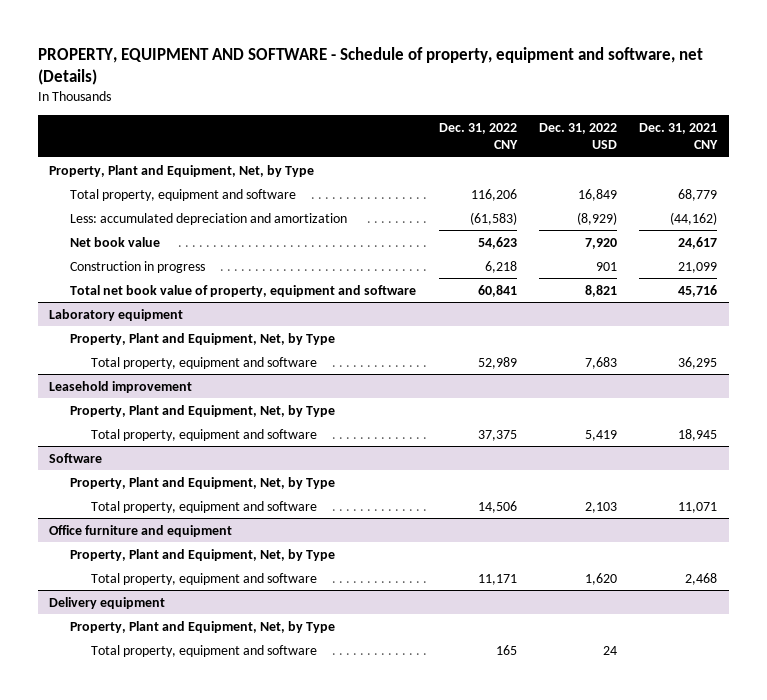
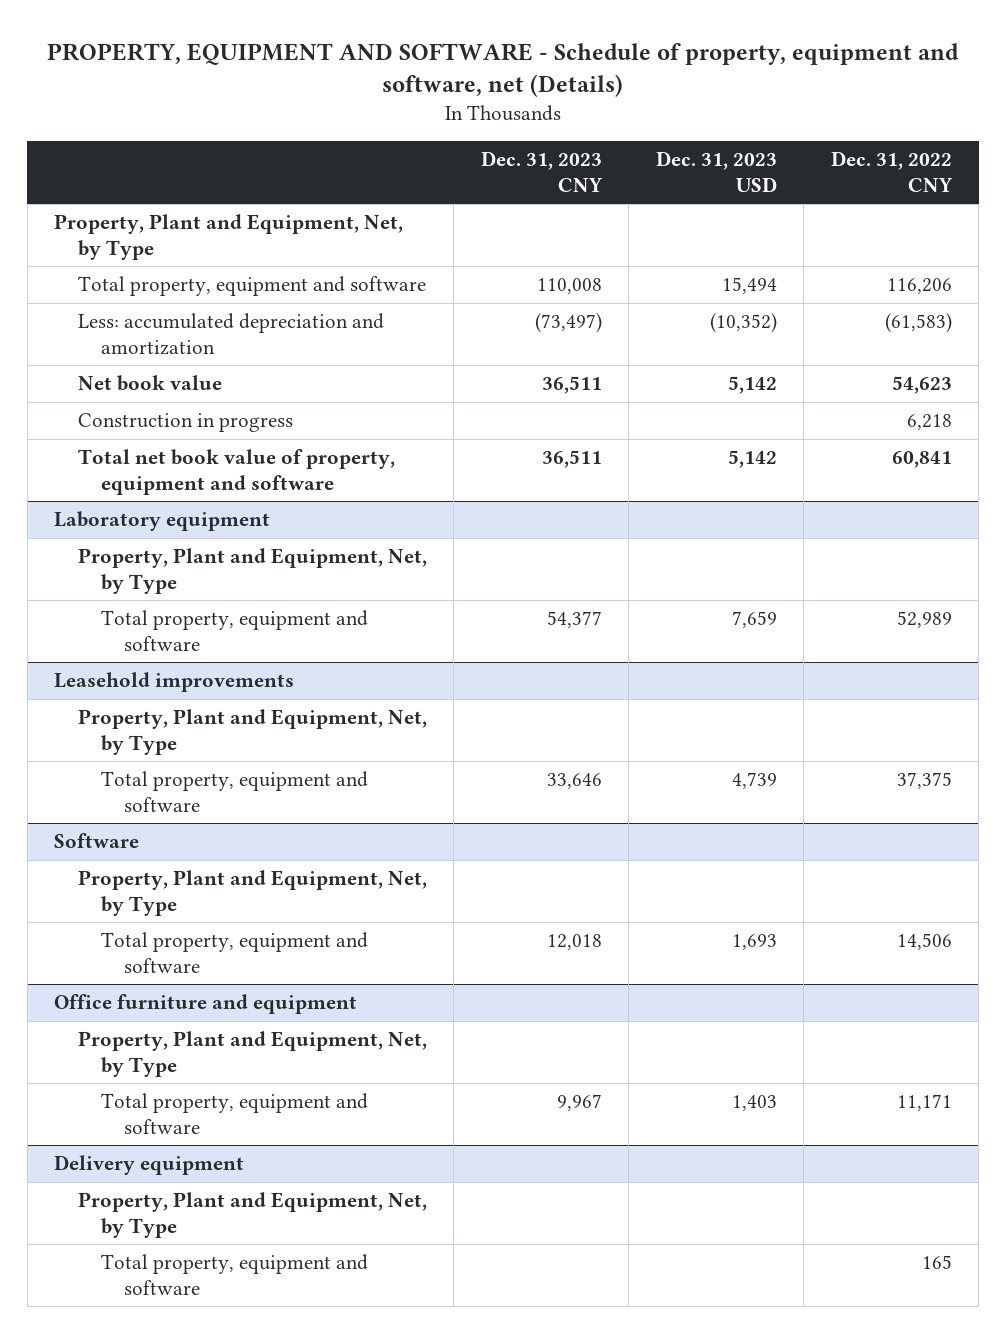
- | Dec. 31, 2022 CNY | Dec. 31, 2022 USD | Dec. 31, 2021 CNY
+ | Dec. 31, 2023 CNY | Dec. 31, 2023 USD | Dec. 31, 2022 CNY
- Leasehold improvement
+ Leasehold improvements

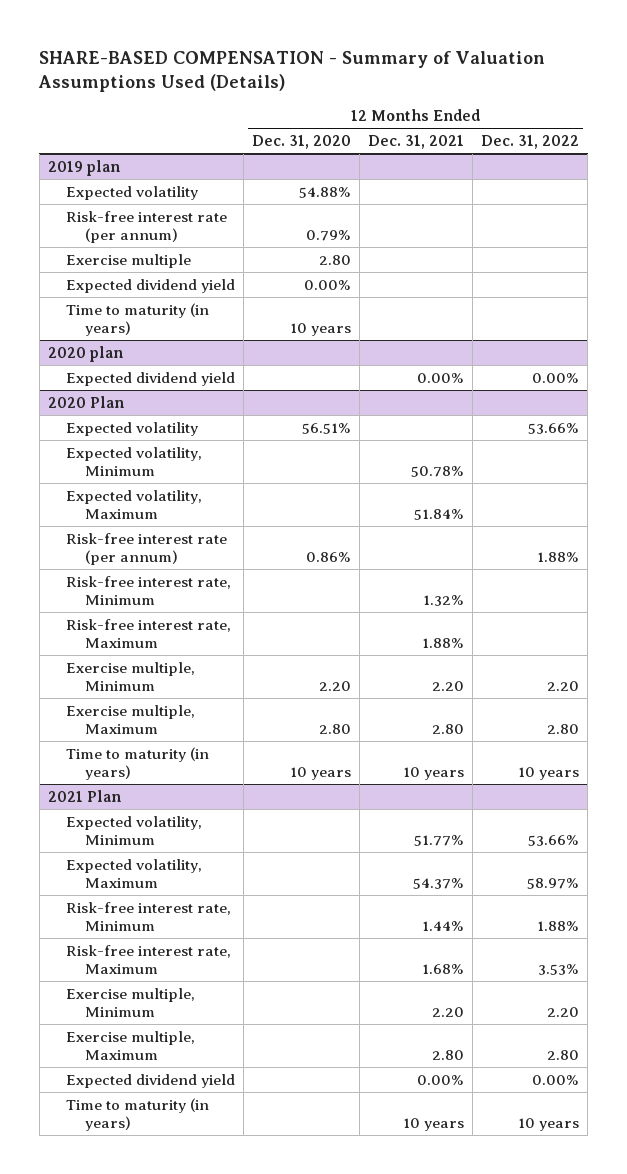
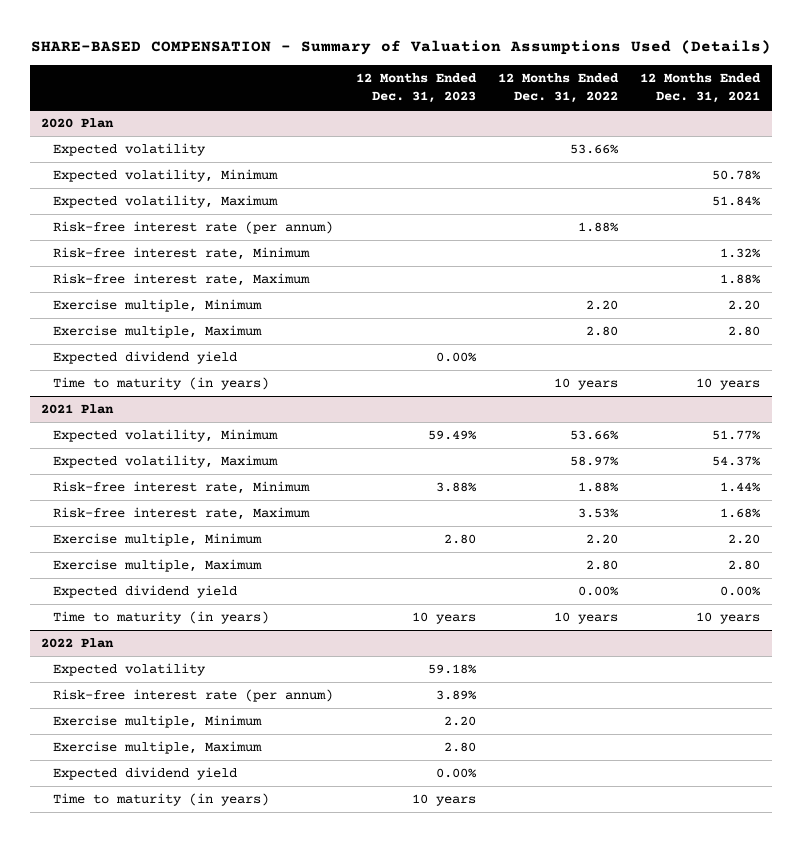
- | 12 Months Ended Dec. 31, 2020 | 12 Months Ended Dec. 31, 2021 | 12 Months Ended Dec. 31, 2022
+ | 12 Months Ended Dec. 31, 2023 | 12 Months Ended Dec. 31, 2022 | 12 Months Ended Dec. 31, 2021
- 2019 plan
- Expected volatility | 54.88% | |
- Risk-free interest rate (per annum) | 0.79% | |
- Exercise multiple | 2.80 | |
- Expected dividend yield | 0.00% | |
- Time to maturity (in years) | 10 years | |
- 2020 plan
- Expected dividend yield | | 0.00% | 0.00%
@ 2020 Plan
+ Expected dividend yield | 0.00% | |
+ 2022 Plan
+ Expected volatility | 59.18% | |
+ Risk-free interest rate (per annum) | 3.89% | |
+ Exercise multiple, Minimum | 2.20 | |
+ Exercise multiple, Maximum | 2.80 | |
+ Expected dividend yield | 0.00% | |
+ Time to maturity (in years) | 10 years | |

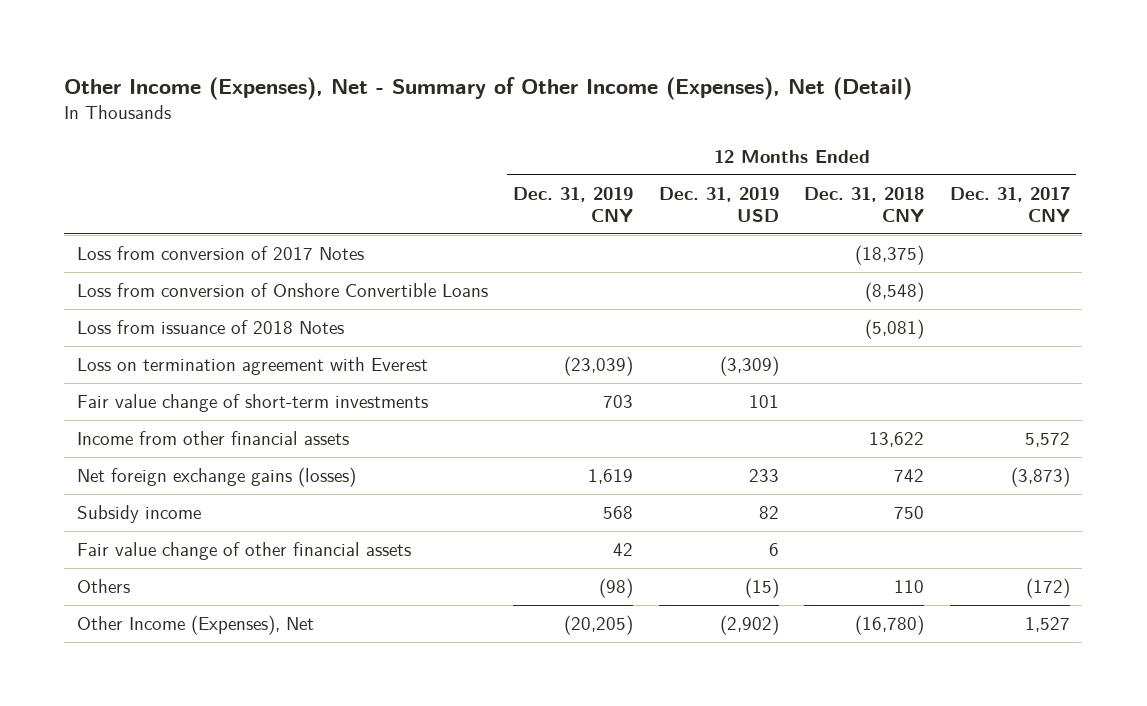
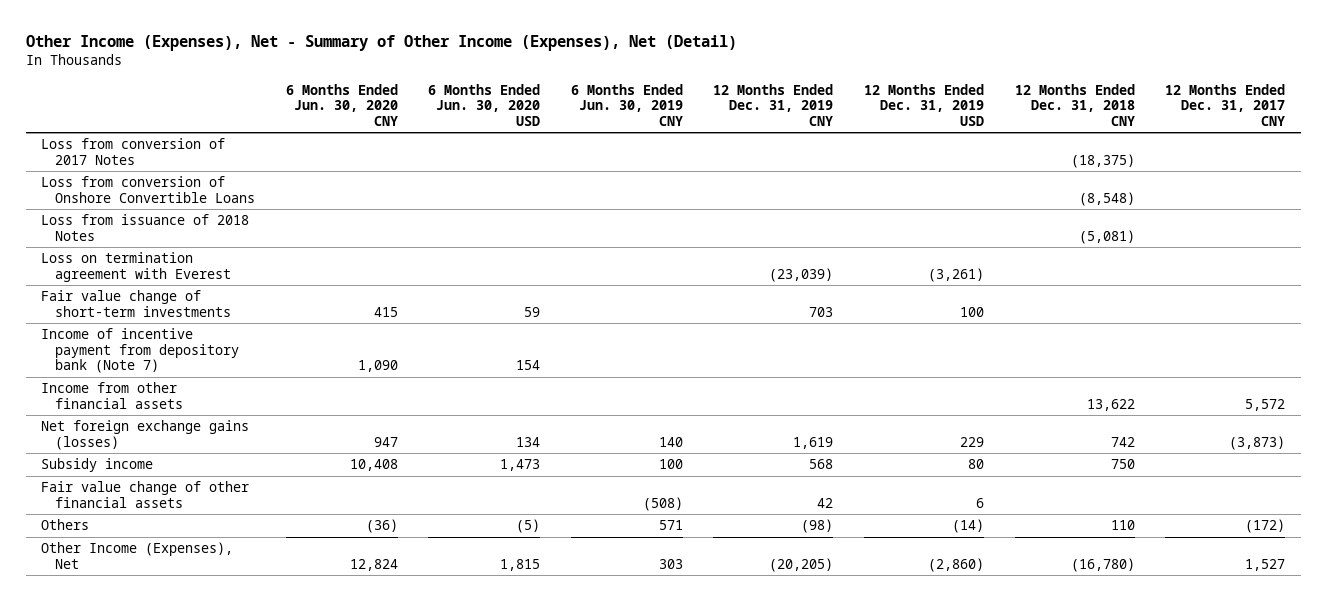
- | 12 Months Ended Dec. 31, 2019 CNY | 12 Months Ended Dec. 31, 2019 USD | 12 Months Ended Dec. 31, 2018 CNY | 12 Months Ended Dec. 31, 2017 CNY
+ | 6 Months Ended Jun. 30, 2020 CNY | 6 Months Ended Jun. 30, 2020 USD | 6 Months Ended Jun. 30, 2019 CNY | 12 Months Ended Dec. 31, 2019 CNY | 12 Months Ended Dec. 31, 2019 USD | 12 Months Ended Dec. 31, 2018 CNY | 12 Months Ended Dec. 31, 2017 CNY
- Loss on termination agreement with Everest | (23,039) | (3,309) | |
- Fair value change of short-term investments | 703 | 101 | |
+ Loss on termination agreement with Everest | | | | (23,039) | (3,261) | |
+ Fair value change of short-term investments | 415 | 59 | | 703 | 100 | |
+ Income of incentive payment from depository bank (Note 7) | 1,090 | 154 | | | | |
- Net foreign exchange gains (losses) | 1,619 | 233 | 742 | (3,873)
- Subsidy income | 568 | 82 | 750 |
+ Net foreign exchange gains (losses) | 947 | 134 | 140 | 1,619 | 229 | 742 | (3,873)
+ Subsidy income | 10,408 | 1,473 | 100 | 568 | 80 | 750 |
- Others | (98) | (15) | 110 | (172)
- Other Income (Expenses), Net | (20,205) | (2,902) | (16,780) | 1,527
+ Others | (36) | (5) | 571 | (98) | (14) | 110 | (172)
+ Other Income (Expenses), Net | 12,824 | 1,815 | 303 | (20,205) | (2,860) | (16,780) | 1,527

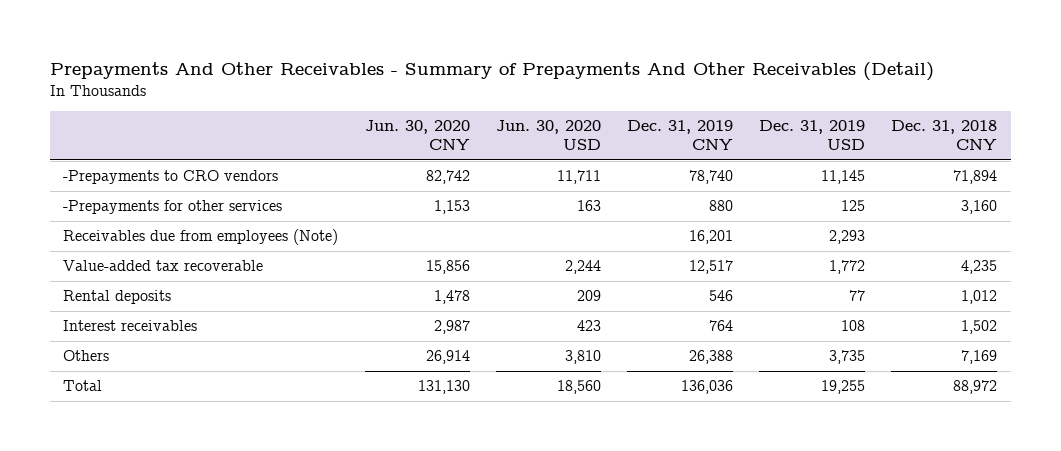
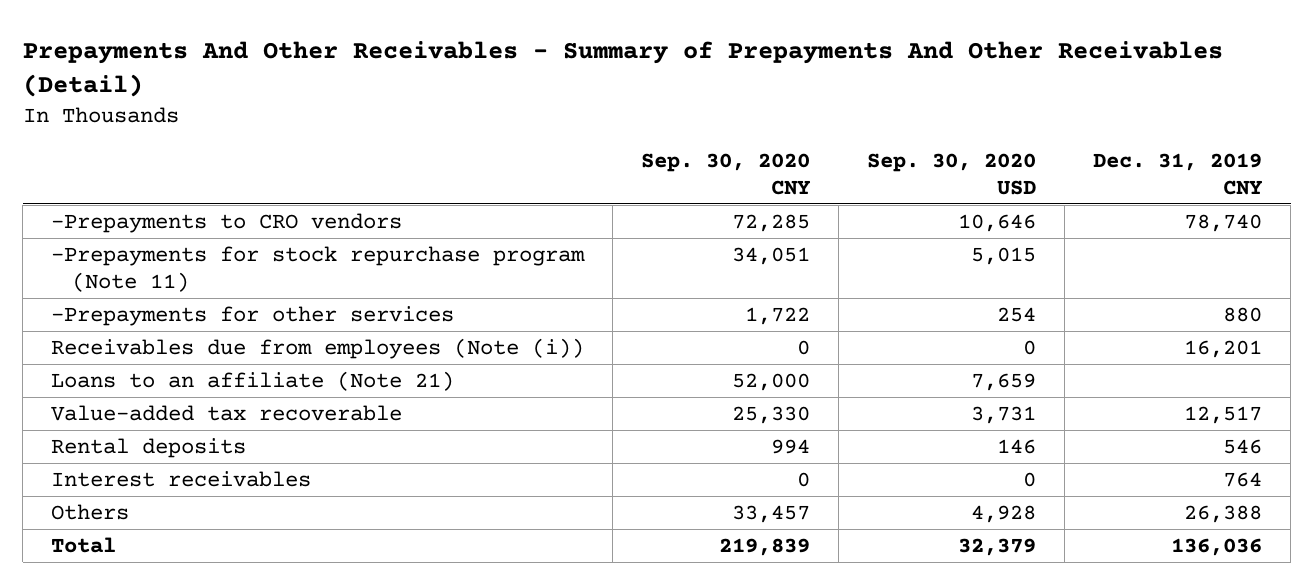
- | Jun. 30, 2020 CNY | Jun. 30, 2020 USD | Dec. 31, 2019 CNY | Dec. 31, 2019 USD | Dec. 31, 2018 CNY
+ | Sep. 30, 2020 CNY | Sep. 30, 2020 USD | Dec. 31, 2019 CNY
+ -Prepayments for stock repurchase program (Note 11) | 34,051 | 5,015 |
- Receivables due from employees (Note) | | | 16,201 | 2,293 |
+ Receivables due from employees (Note (i)) | 0 | 0 | 16,201
+ Loans to an affiliate (Note 21) | 52,000 | 7,659 |

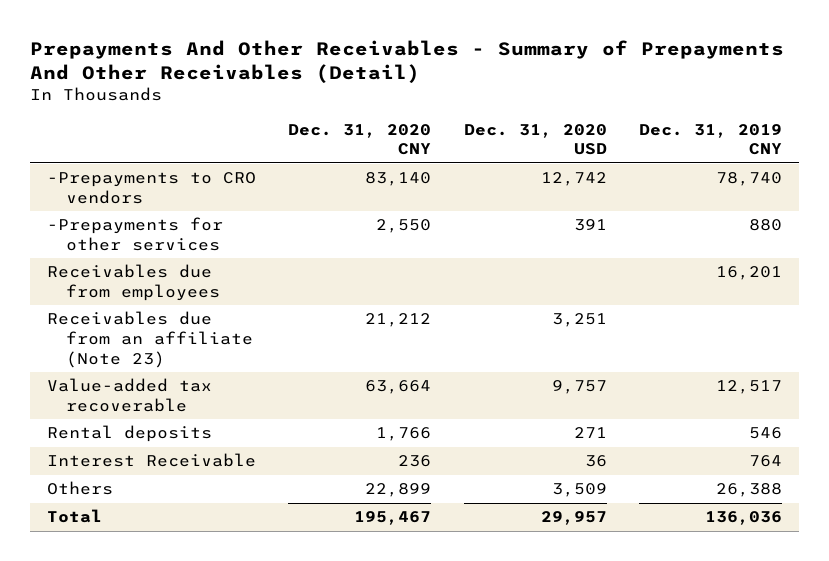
- | Sep. 30, 2020 CNY | Sep. 30, 2020 USD | Dec. 31, 2019 CNY
+ | Dec. 31, 2020 CNY | Dec. 31, 2020 USD | Dec. 31, 2019 CNY
- -Prepayments for stock repurchase program (Note 11) | 34,051 | 5,015 |
- Receivables due from employees (Note (i)) | 0 | 0 | 16,201
- Loans to an affiliate (Note 21) | 52,000 | 7,659 |
+ Receivables due from employees | | | 16,201
+ Receivables due from an affiliate (Note 23) | 21,212 | 3,251 |
- Interest receivables | 0 | 0 | 764
+ Interest Receivable | 236 | 36 | 764

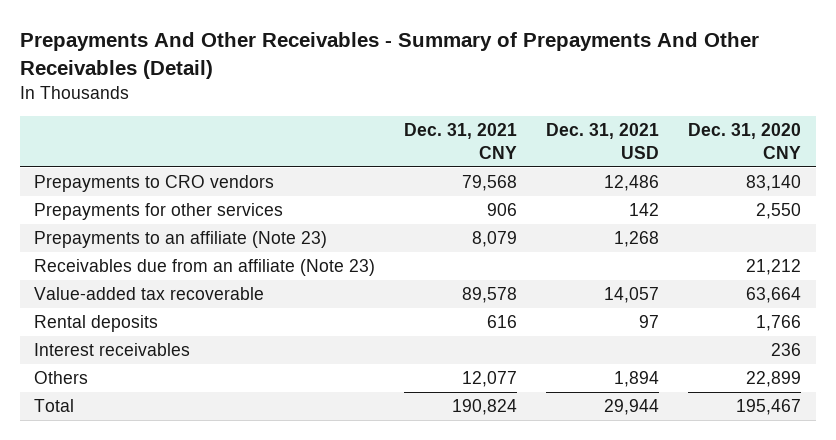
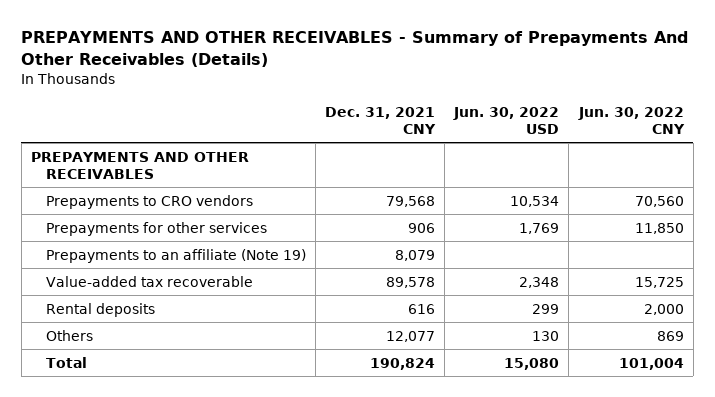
- Prepayments And Other Receivables - Summary of Prepayments And Other Receivables (Detail)
+ PREPAYMENTS AND OTHER RECEIVABLES - Summary of Prepayments And Other Receivables (Details)
- | Dec. 31, 2021 CNY | Dec. 31, 2021 USD | Dec. 31, 2020 CNY
+ | Dec. 31, 2021 CNY | Jun. 30, 2022 USD | Jun. 30, 2022 CNY
+ PREPAYMENTS AND OTHER RECEIVABLES
- Prepayments to an affiliate (Note 23) | 8,079 | 1,268 |
- Receivables due from an affiliate (Note 23) | | | 21,212
+ Prepayments to an affiliate (Note 19) | 8,079 | |
- Interest receivables | | | 236

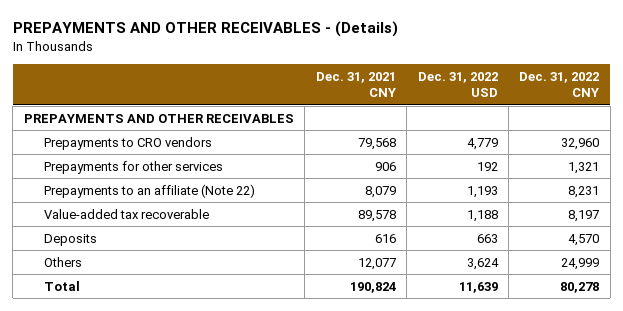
- PREPAYMENTS AND OTHER RECEIVABLES - Summary of Prepayments And Other Receivables (Details)
+ PREPAYMENTS AND OTHER RECEIVABLES - (Details)
- | Dec. 31, 2021 CNY | Jun. 30, 2022 USD | Jun. 30, 2022 CNY
+ | Dec. 31, 2021 CNY | Dec. 31, 2022 USD | Dec. 31, 2022 CNY
- Prepayments to an affiliate (Note 19) | 8,079 | |
+ Prepayments to an affiliate (Note 22) | 8,079 | 1,193 | 8,231
- Rental deposits | 616 | 299 | 2,000
+ Deposits | 616 | 663 | 4,570

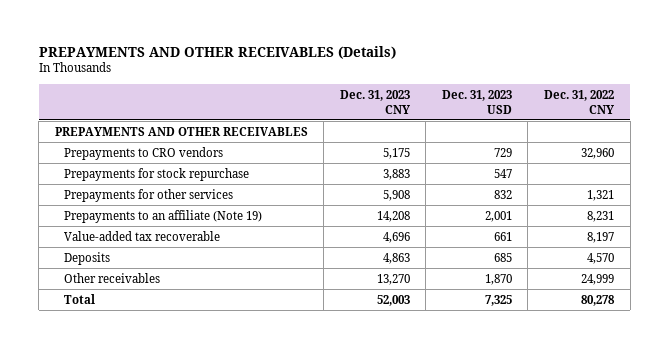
- PREPAYMENTS AND OTHER RECEIVABLES - (Details)
+ PREPAYMENTS AND OTHER RECEIVABLES (Details)
- | Dec. 31, 2021 CNY | Dec. 31, 2022 USD | Dec. 31, 2022 CNY
+ | Dec. 31, 2023 CNY | Dec. 31, 2023 USD | Dec. 31, 2022 CNY
+ Prepayments for stock repurchase | 3,883 | 547 |
- Prepayments to an affiliate (Note 22) | 8,079 | 1,193 | 8,231
+ Prepayments to an affiliate (Note 19) | 14,208 | 2,001 | 8,231
- Others | 12,077 | 3,624 | 24,999
+ Other receivables | 13,270 | 1,870 | 24,999

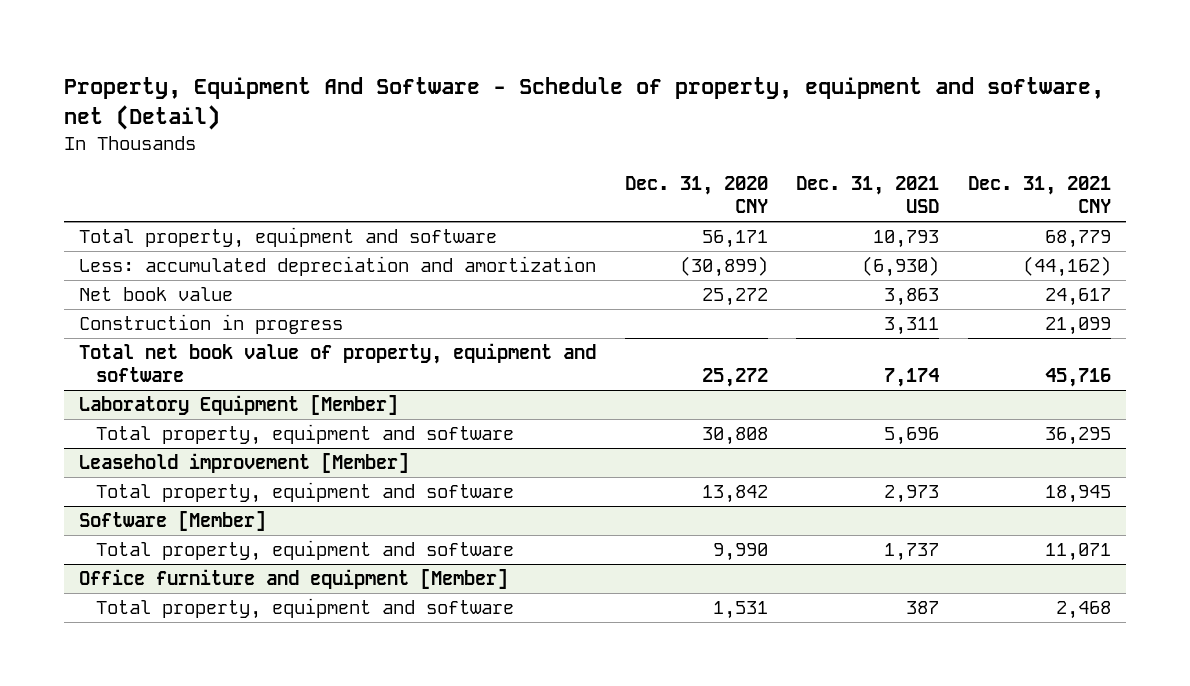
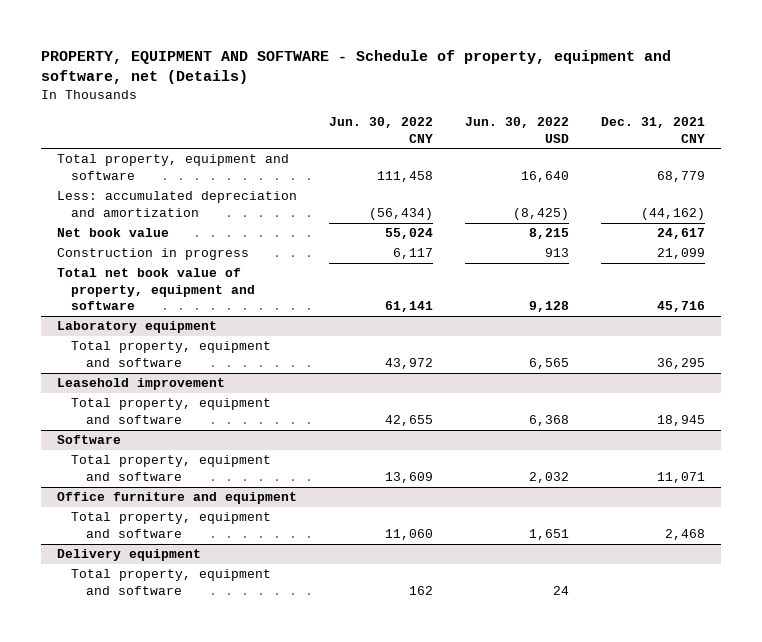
- Property, Equipment And Software - Schedule of property, equipment and software, net (Detail)
+ PROPERTY, EQUIPMENT AND SOFTWARE - Schedule of property, equipment and software, net (Details)
- | Dec. 31, 2020 CNY | Dec. 31, 2021 USD | Dec. 31, 2021 CNY
+ | Jun. 30, 2022 CNY | Jun. 30, 2022 USD | Dec. 31, 2021 CNY
- Laboratory Equipment [Member]
+ Laboratory equipment
- Leasehold improvement [Member]
+ Leasehold improvement
- Software [Member]
+ Software
- Office furniture and equipment [Member]
+ Office furniture and equipment
+ Delivery equipment
+ Total property, equipment and software | 162 | 24 |

